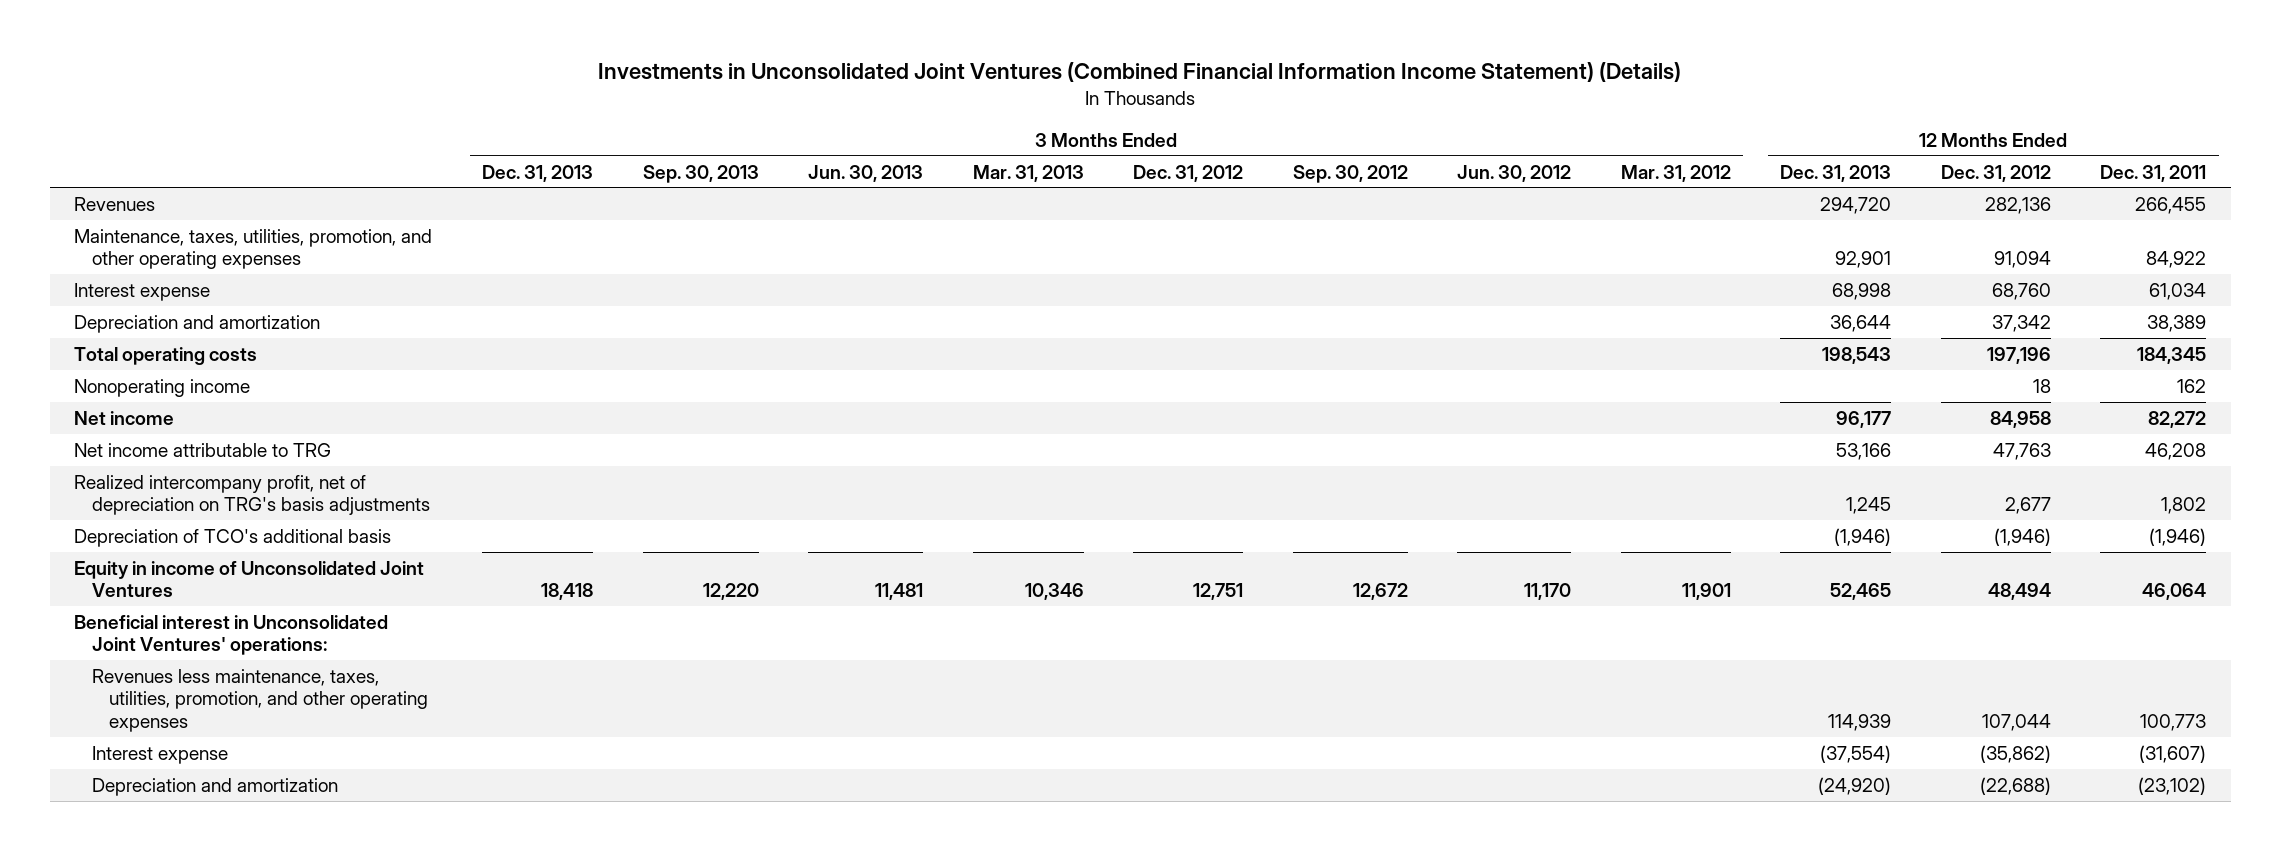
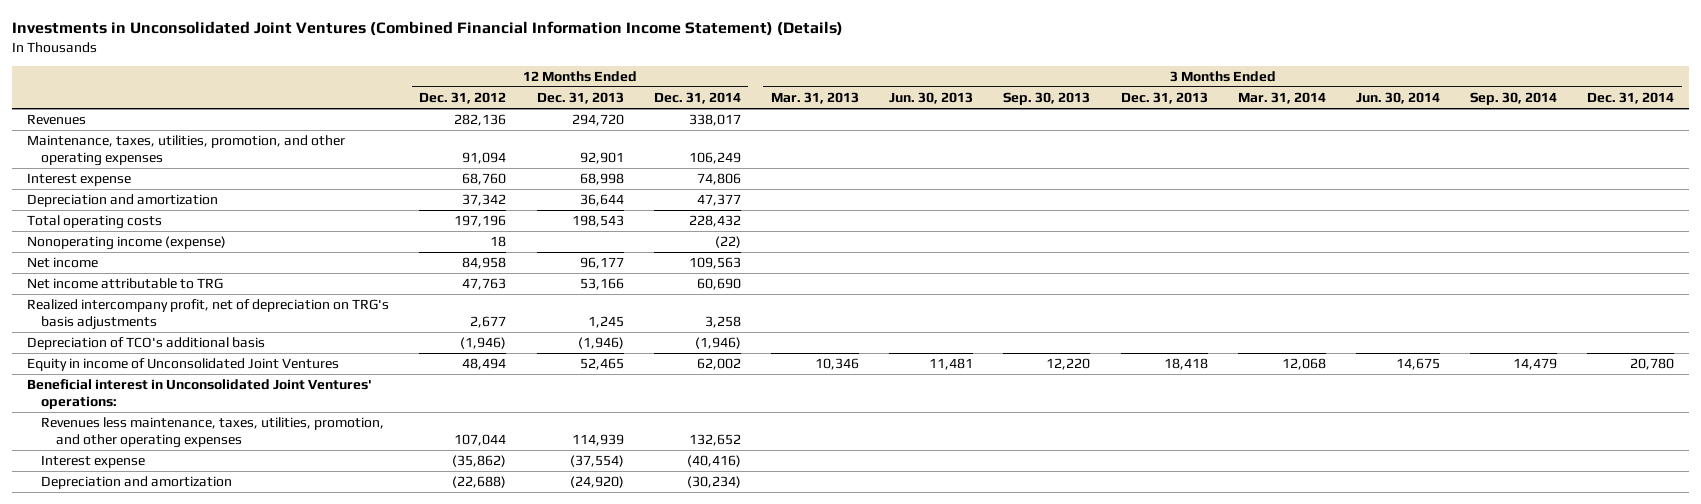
- | 3 Months Ended Dec. 31, 2013 | 3 Months Ended Sep. 30, 2013 | 3 Months Ended Jun. 30, 2013 | 3 Months Ended Mar. 31, 2013 | 3 Months Ended Dec. 31, 2012 | 3 Months Ended Sep. 30, 2012 | 3 Months Ended Jun. 30, 2012 | 3 Months Ended Mar. 31, 2012 | 12 Months Ended Dec. 31, 2013 | 12 Months Ended Dec. 31, 2012 | 12 Months Ended Dec. 31, 2011
+ | 12 Months Ended Dec. 31, 2012 | 12 Months Ended Dec. 31, 2013 | 12 Months Ended Dec. 31, 2014 | 3 Months Ended Mar. 31, 2013 | 3 Months Ended Jun. 30, 2013 | 3 Months Ended Sep. 30, 2013 | 3 Months Ended Dec. 31, 2013 | 3 Months Ended Mar. 31, 2014 | 3 Months Ended Jun. 30, 2014 | 3 Months Ended Sep. 30, 2014 | 3 Months Ended Dec. 31, 2014
- Nonoperating income | | | | | | | | | | 18 | 162
+ Nonoperating income (expense) | 18 | | (22) | | | | | | | |

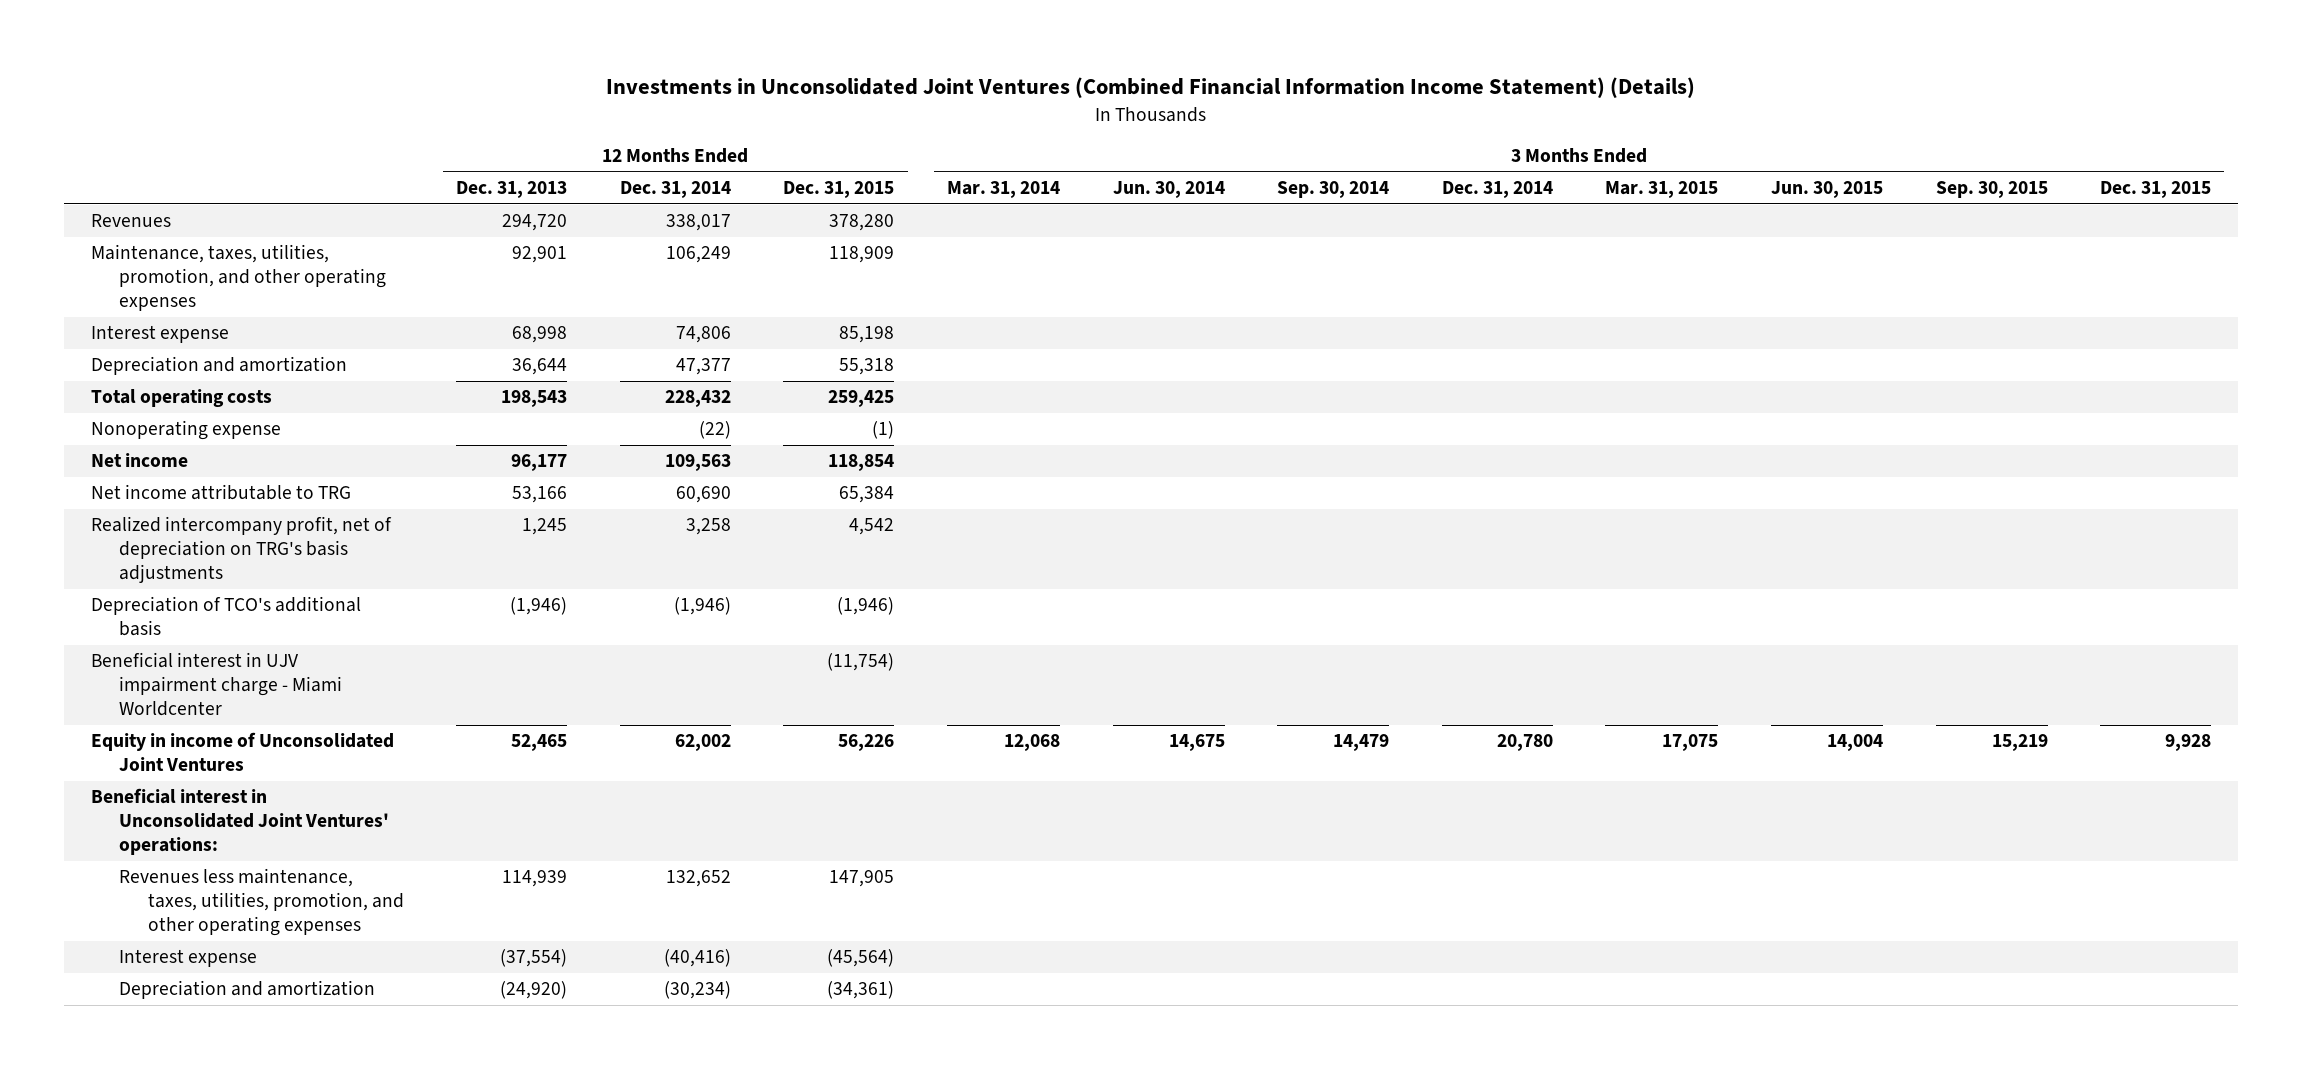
- | 12 Months Ended Dec. 31, 2012 | 12 Months Ended Dec. 31, 2013 | 12 Months Ended Dec. 31, 2014 | 3 Months Ended Mar. 31, 2013 | 3 Months Ended Jun. 30, 2013 | 3 Months Ended Sep. 30, 2013 | 3 Months Ended Dec. 31, 2013 | 3 Months Ended Mar. 31, 2014 | 3 Months Ended Jun. 30, 2014 | 3 Months Ended Sep. 30, 2014 | 3 Months Ended Dec. 31, 2014
+ | 12 Months Ended Dec. 31, 2013 | 12 Months Ended Dec. 31, 2014 | 12 Months Ended Dec. 31, 2015 | 3 Months Ended Mar. 31, 2014 | 3 Months Ended Jun. 30, 2014 | 3 Months Ended Sep. 30, 2014 | 3 Months Ended Dec. 31, 2014 | 3 Months Ended Mar. 31, 2015 | 3 Months Ended Jun. 30, 2015 | 3 Months Ended Sep. 30, 2015 | 3 Months Ended Dec. 31, 2015
- Nonoperating income (expense) | 18 | | (22) | | | | | | | |
+ Nonoperating expense | | (22) | (1) | | | | | | | |
+ Beneficial interest in UJV impairment charge - Miami Worldcenter | | | (11,754) | | | | | | | |

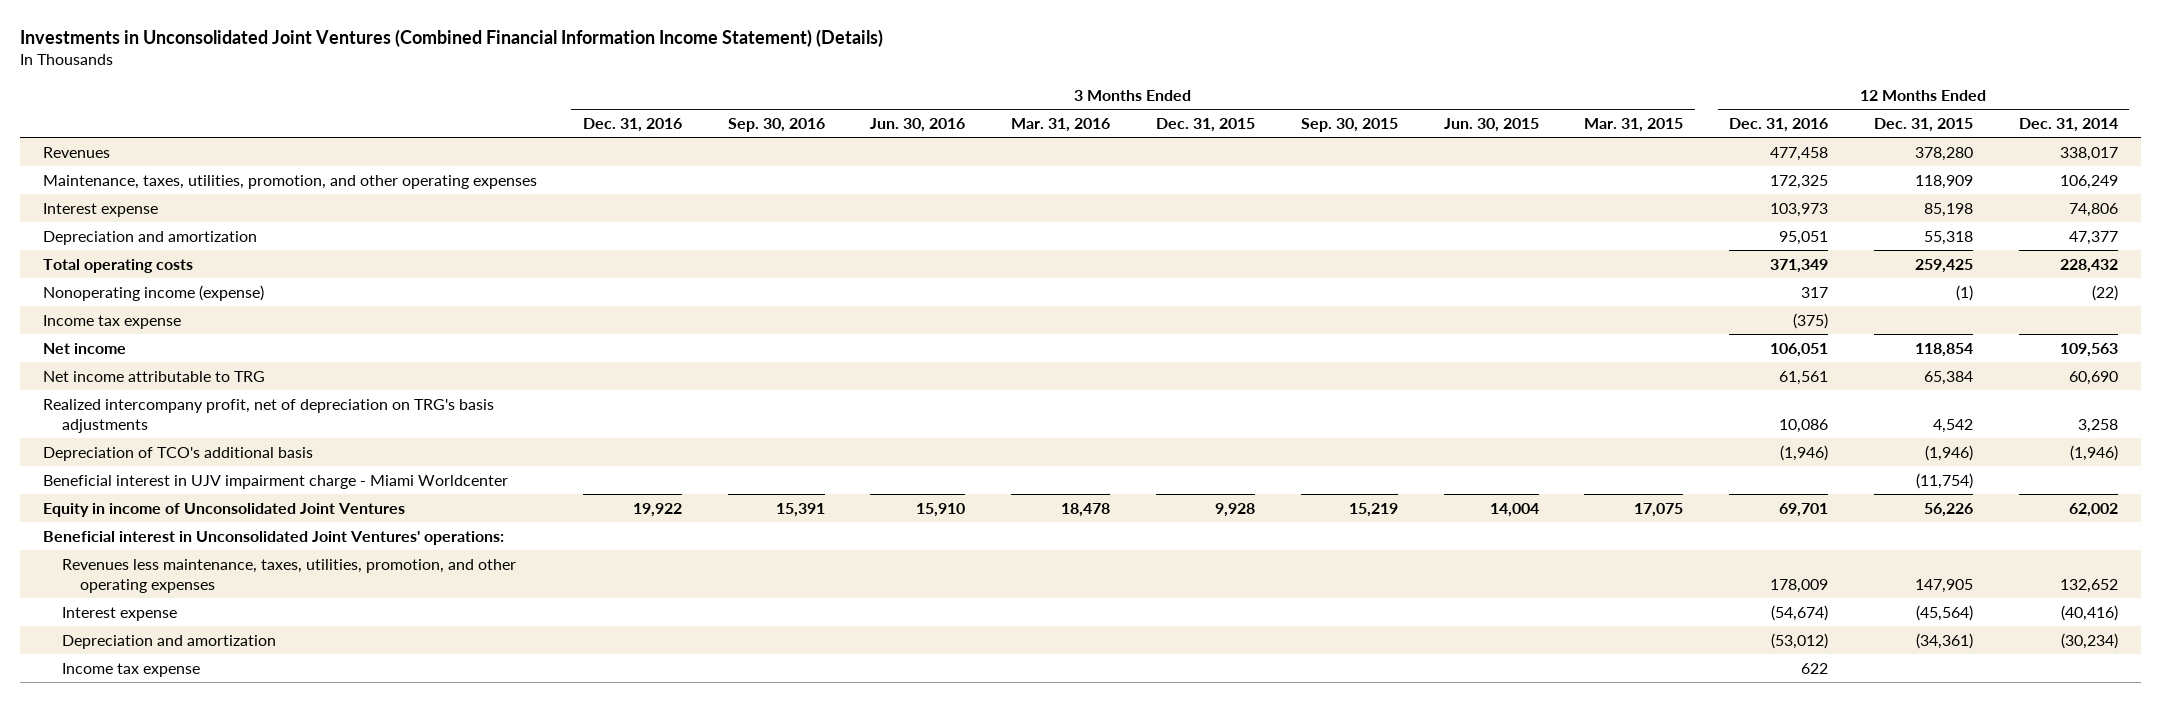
- | 12 Months Ended Dec. 31, 2013 | 12 Months Ended Dec. 31, 2014 | 12 Months Ended Dec. 31, 2015 | 3 Months Ended Mar. 31, 2014 | 3 Months Ended Jun. 30, 2014 | 3 Months Ended Sep. 30, 2014 | 3 Months Ended Dec. 31, 2014 | 3 Months Ended Mar. 31, 2015 | 3 Months Ended Jun. 30, 2015 | 3 Months Ended Sep. 30, 2015 | 3 Months Ended Dec. 31, 2015
+ | 3 Months Ended Dec. 31, 2016 | 3 Months Ended Sep. 30, 2016 | 3 Months Ended Jun. 30, 2016 | 3 Months Ended Mar. 31, 2016 | 3 Months Ended Dec. 31, 2015 | 3 Months Ended Sep. 30, 2015 | 3 Months Ended Jun. 30, 2015 | 3 Months Ended Mar. 31, 2015 | 12 Months Ended Dec. 31, 2016 | 12 Months Ended Dec. 31, 2015 | 12 Months Ended Dec. 31, 2014
- Nonoperating expense | | (22) | (1) | | | | | | | |
+ Nonoperating income (expense) | | | | | | | | | 317 | (1) | (22)
+ Income tax expense | | | | | | | | | (375) | |
+ Income tax expense | | | | | | | | | 622 | |

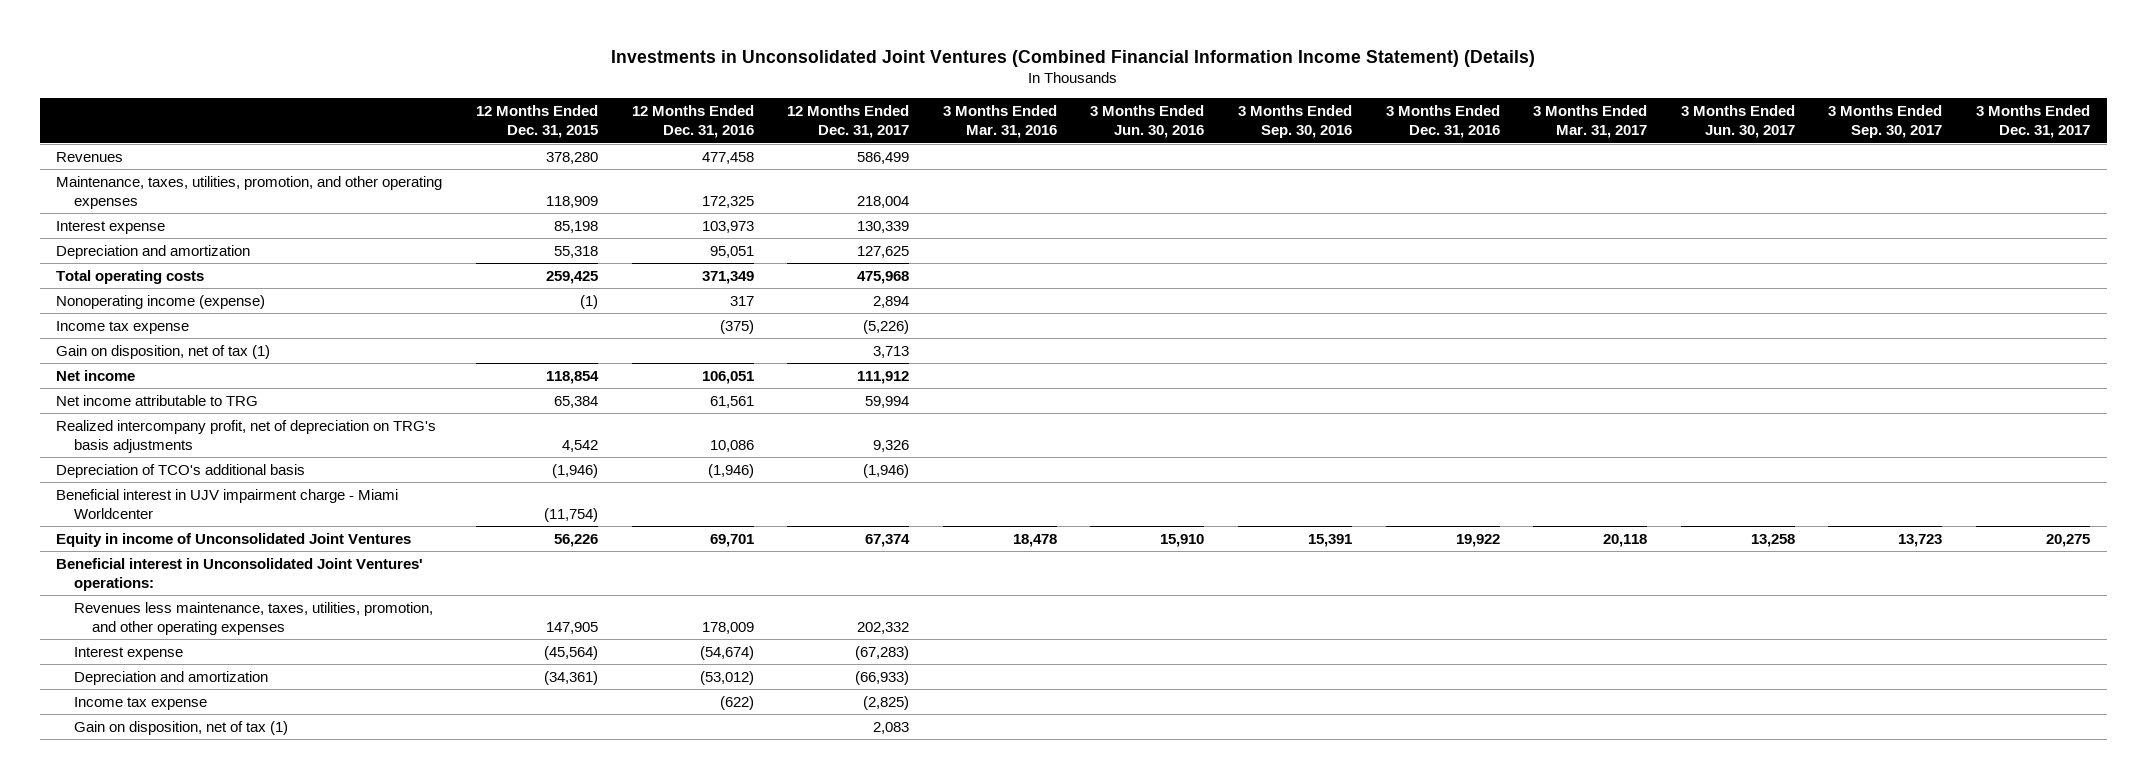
- | 3 Months Ended Dec. 31, 2016 | 3 Months Ended Sep. 30, 2016 | 3 Months Ended Jun. 30, 2016 | 3 Months Ended Mar. 31, 2016 | 3 Months Ended Dec. 31, 2015 | 3 Months Ended Sep. 30, 2015 | 3 Months Ended Jun. 30, 2015 | 3 Months Ended Mar. 31, 2015 | 12 Months Ended Dec. 31, 2016 | 12 Months Ended Dec. 31, 2015 | 12 Months Ended Dec. 31, 2014
+ | 12 Months Ended Dec. 31, 2015 | 12 Months Ended Dec. 31, 2016 | 12 Months Ended Dec. 31, 2017 | 3 Months Ended Mar. 31, 2016 | 3 Months Ended Jun. 30, 2016 | 3 Months Ended Sep. 30, 2016 | 3 Months Ended Dec. 31, 2016 | 3 Months Ended Mar. 31, 2017 | 3 Months Ended Jun. 30, 2017 | 3 Months Ended Sep. 30, 2017 | 3 Months Ended Dec. 31, 2017
+ Gain on disposition, net of tax (1) | | | 3,713 | | | | | | | |
- Income tax expense | | | | | | | | | 622 | |
+ Income tax expense | | (622) | (2,825) | | | | | | | |
+ Gain on disposition, net of tax (1) | | | 2,083 | | | | | | | |

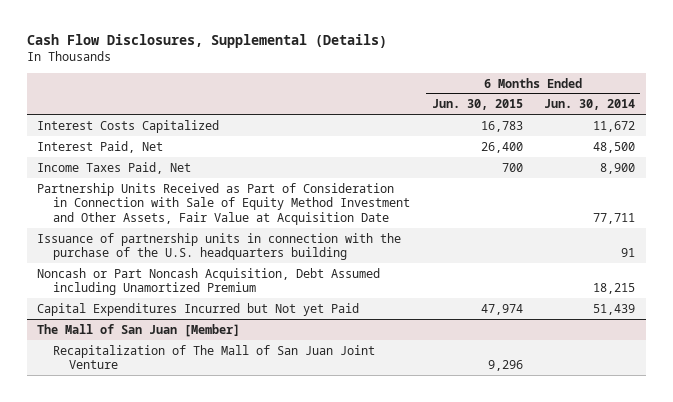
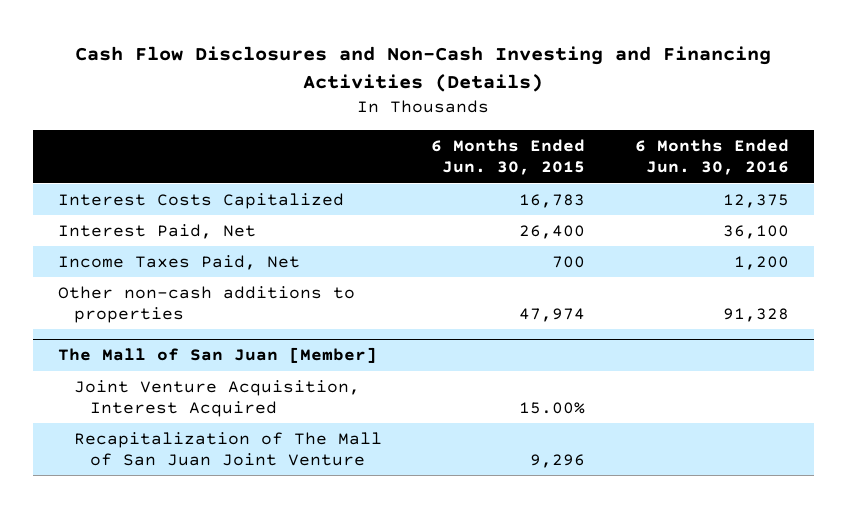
- Cash Flow Disclosures, Supplemental (Details)
+ Cash Flow Disclosures and Non-Cash Investing and Financing Activities (Details)
- | 6 Months Ended Jun. 30, 2015 | 6 Months Ended Jun. 30, 2014
+ | 6 Months Ended Jun. 30, 2015 | 6 Months Ended Jun. 30, 2016
- Partnership Units Received as Part of Consideration in Connection with Sale of Equity Method Investment and Other Assets, Fair Value at Acquisition Date | | 77,711
- Issuance of partnership units in connection with the purchase of the U.S. headquarters building | | 91
- Noncash or Part Noncash Acquisition, Debt Assumed including Unamortized Premium | | 18,215
- Capital Expenditures Incurred but Not yet Paid | 47,974 | 51,439
+ Other non-cash additions to properties | 47,974 | 91,328
@ The Mall of San Juan [Member]
+ Joint Venture Acquisition, Interest Acquired | 15.00% |

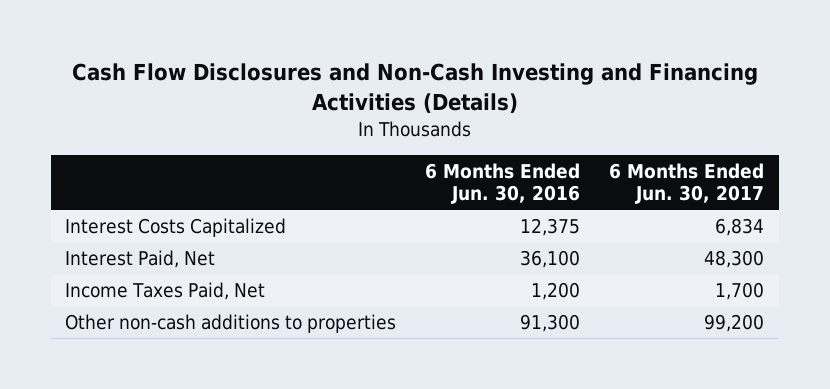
- | 6 Months Ended Jun. 30, 2015 | 6 Months Ended Jun. 30, 2016
+ | 6 Months Ended Jun. 30, 2016 | 6 Months Ended Jun. 30, 2017
- Other non-cash additions to properties | 47,974 | 91,328
- The Mall of San Juan [Member]
- Joint Venture Acquisition, Interest Acquired | 15.00% |
- Recapitalization of The Mall of San Juan Joint Venture | 9,296 |
+ Other non-cash additions to properties | 91,300 | 99,200

